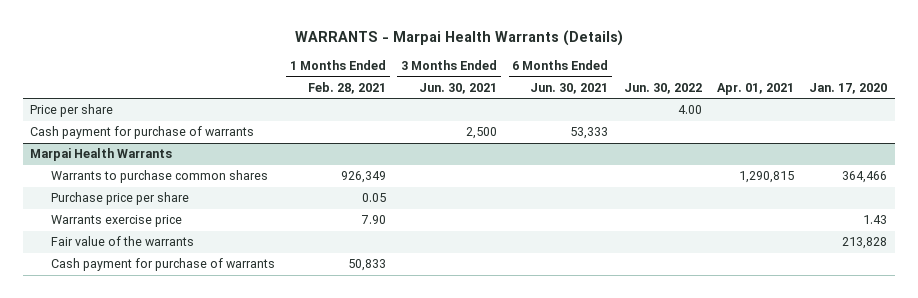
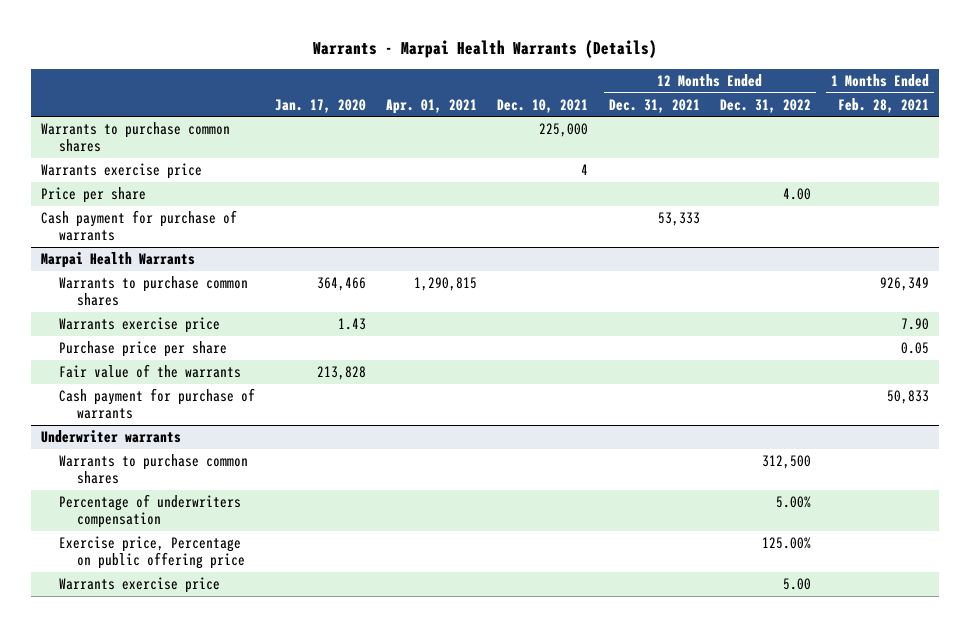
- WARRANTS - Marpai Health Warrants (Details)
+ Warrants - Marpai Health Warrants (Details)
- | 1 Months Ended Feb. 28, 2021 | 3 Months Ended Jun. 30, 2021 | 6 Months Ended Jun. 30, 2021 | Jun. 30, 2022 | Apr. 01, 2021 | Jan. 17, 2020
+ | Jan. 17, 2020 | Apr. 01, 2021 | Dec. 10, 2021 | 12 Months Ended Dec. 31, 2021 | 12 Months Ended Dec. 31, 2022 | 1 Months Ended Feb. 28, 2021
+ Warrants to purchase common shares | | | 225,000 | | |
+ Warrants exercise price | | | 4 | | |
@ Marpai Health Warrants
moved down: Purchase price per share | | | | | | 0.05
+ Underwriter warrants
+ Warrants to purchase common shares | | | | | 312,500 |
+ Percentage of underwriters compensation | | | | | 5.00% |
+ Exercise price, Percentage on public offering price | | | | | 125.00% |
+ Warrants exercise price | | | | | 5.00 |

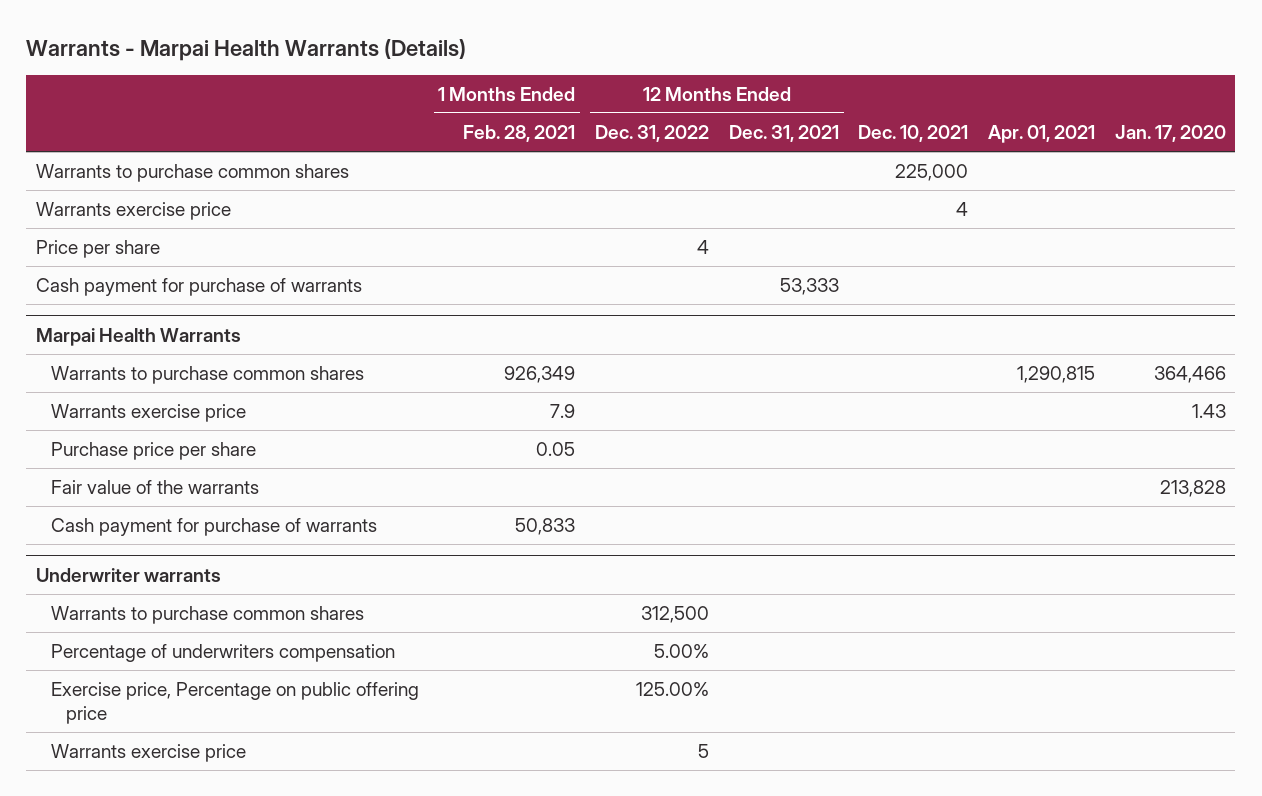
- | Jan. 17, 2020 | Apr. 01, 2021 | Dec. 10, 2021 | 12 Months Ended Dec. 31, 2021 | 12 Months Ended Dec. 31, 2022 | 1 Months Ended Feb. 28, 2021
+ | 1 Months Ended Feb. 28, 2021 | 12 Months Ended Dec. 31, 2022 | 12 Months Ended Dec. 31, 2021 | Dec. 10, 2021 | Apr. 01, 2021 | Jan. 17, 2020
- Price per share | | | | | 4.00 |
+ Price per share | | 4 | | | |
@ Marpai Health Warrants
- Warrants exercise price | 1.43 | | | | | 7.90
+ Warrants exercise price | 7.9 | | | | | 1.43
@ Underwriter warrants
- Warrants exercise price | | | | | 5.00 |
+ Warrants exercise price | | 5 | | | |

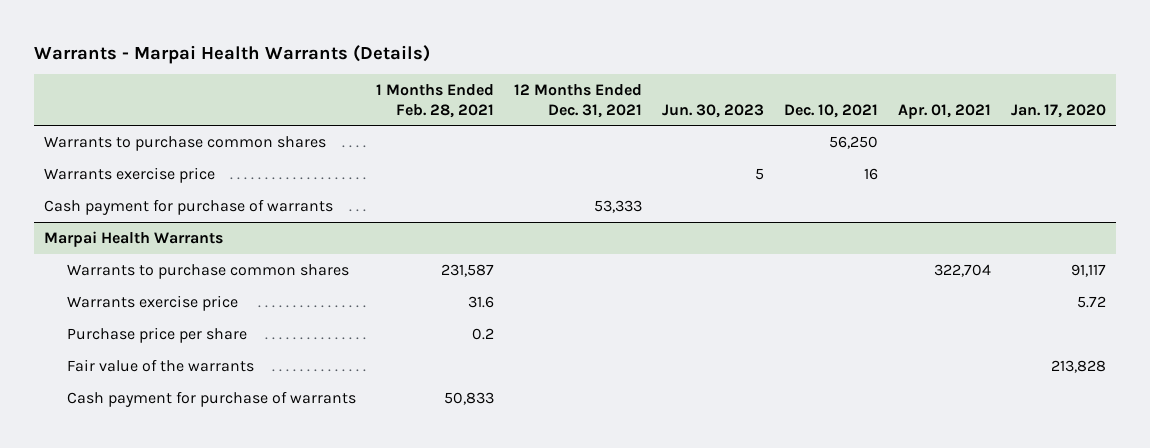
- | 1 Months Ended Feb. 28, 2021 | 12 Months Ended Dec. 31, 2022 | 12 Months Ended Dec. 31, 2021 | Dec. 10, 2021 | Apr. 01, 2021 | Jan. 17, 2020
+ | 1 Months Ended Feb. 28, 2021 | 12 Months Ended Dec. 31, 2021 | Jun. 30, 2023 | Dec. 10, 2021 | Apr. 01, 2021 | Jan. 17, 2020
- Warrants to purchase common shares | | | | 225,000 | |
- Warrants exercise price | | | | 4 | |
- Price per share | | 4 | | | |
+ Warrants to purchase common shares | | | | 56,250 | |
+ Warrants exercise price | | | 5 | 16 | |
@ Marpai Health Warrants
- Warrants to purchase common shares | 926,349 | | | | 1,290,815 | 364,466
- Warrants exercise price | 7.9 | | | | | 1.43
- Purchase price per share | 0.05 | | | | |
+ Warrants to purchase common shares | 231,587 | | | | 322,704 | 91,117
+ Warrants exercise price | 31.6 | | | | | 5.72
+ Purchase price per share | 0.2 | | | | |
- Underwriter warrants
- Warrants to purchase common shares | | 312,500 | | | |
- Percentage of underwriters compensation | | 5.00% | | | |
- Exercise price, Percentage on public offering price | | 125.00% | | | |
- Warrants exercise price | | 5 | | | |

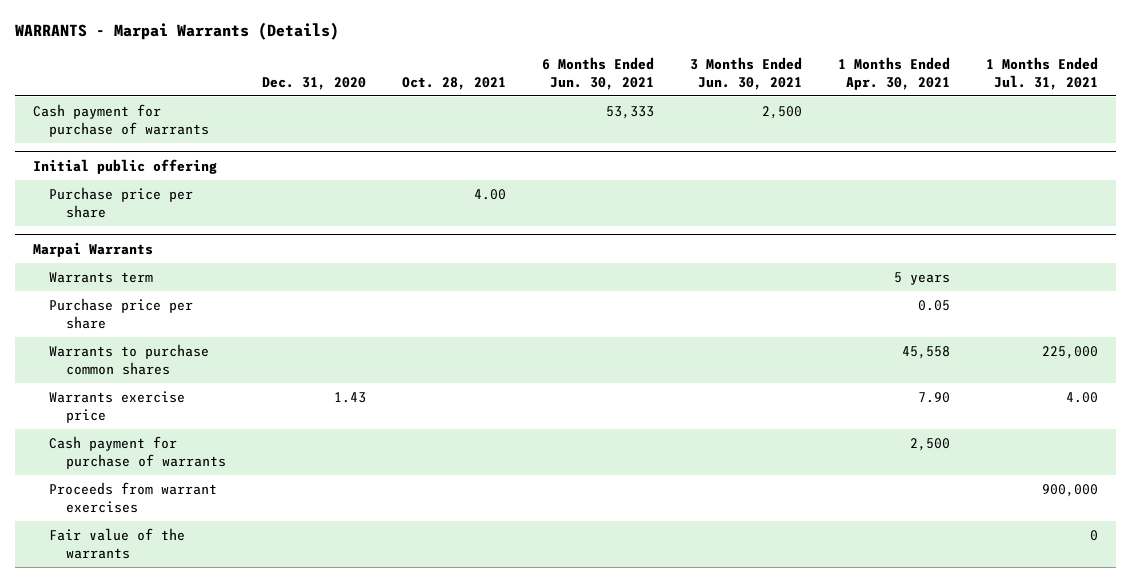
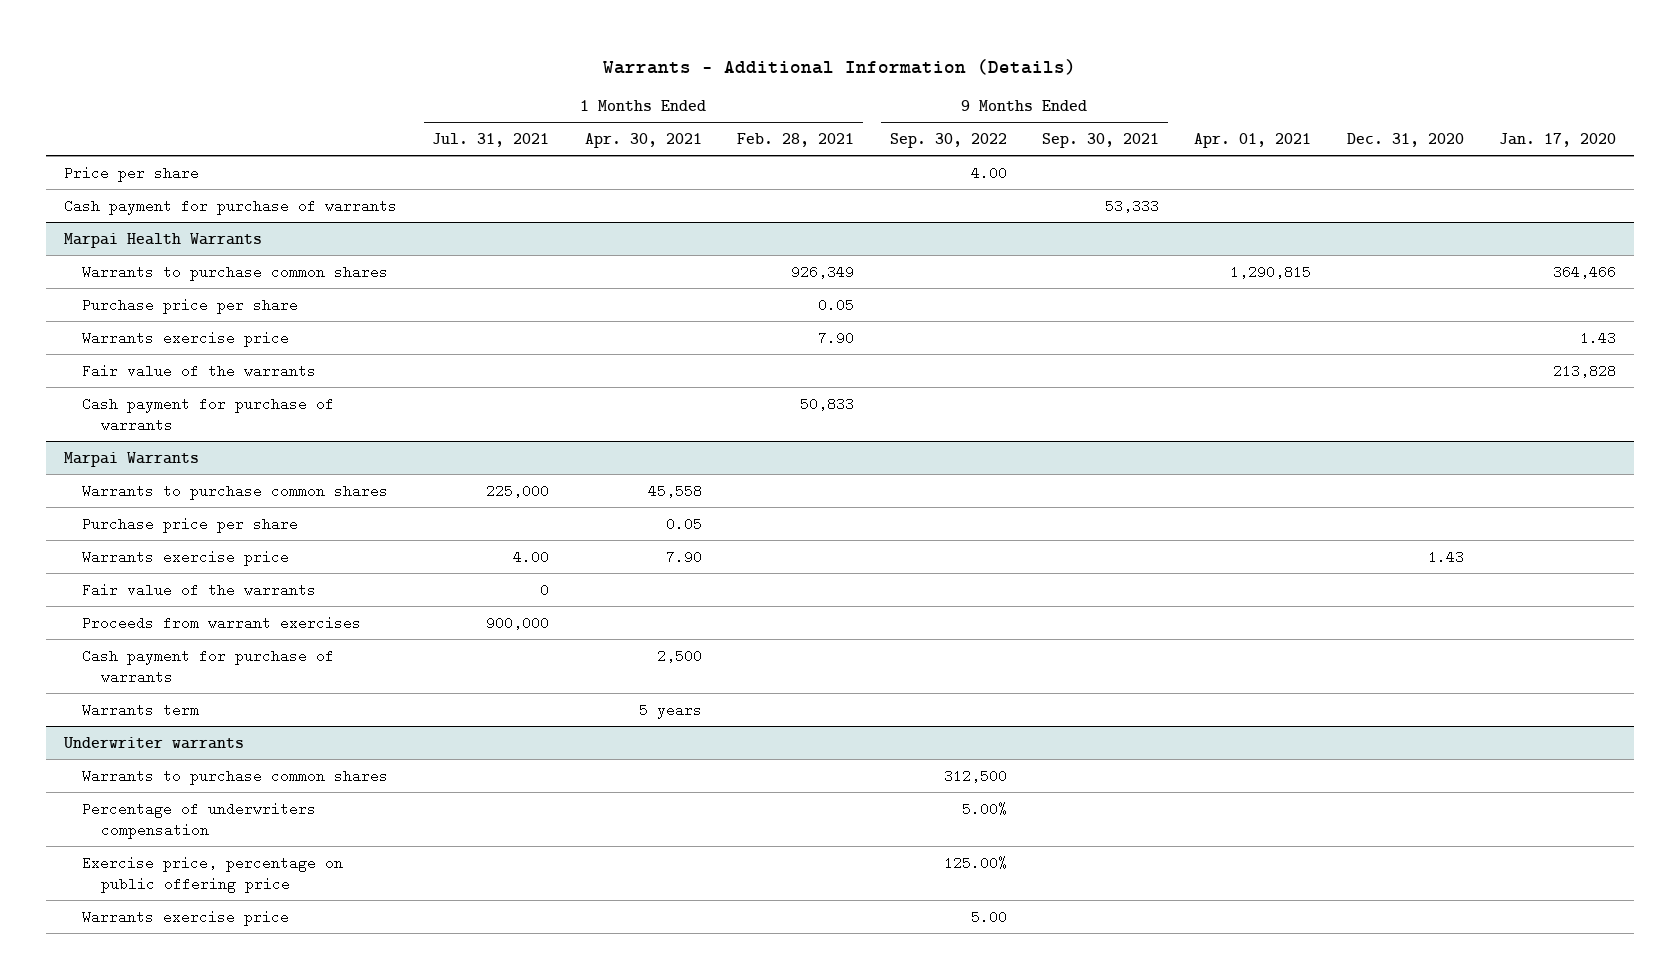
- WARRANTS - Marpai Warrants (Details)
+ Warrants - Additional Information (Details)
- | Dec. 31, 2020 | Oct. 28, 2021 | 6 Months Ended Jun. 30, 2021 | 3 Months Ended Jun. 30, 2021 | 1 Months Ended Apr. 30, 2021 | 1 Months Ended Jul. 31, 2021
+ | 1 Months Ended Jul. 31, 2021 | 1 Months Ended Apr. 30, 2021 | 1 Months Ended Feb. 28, 2021 | 9 Months Ended Sep. 30, 2022 | 9 Months Ended Sep. 30, 2021 | Apr. 01, 2021 | Dec. 31, 2020 | Jan. 17, 2020
+ Price per share | | | | 4.00 | | | |
- Initial public offering
- Purchase price per share | | 4.00 | | | |
+ Marpai Health Warrants
+ Warrants to purchase common shares | | | 926,349 | | | 1,290,815 | | 364,466
+ Purchase price per share | | | 0.05 | | | | |
+ Warrants exercise price | | | 7.90 | | | | | 1.43
+ Fair value of the warrants | | | | | | | | 213,828
+ Cash payment for purchase of warrants | | | 50,833 | | | | |
@ Marpai Warrants
moved down: Purchase price per share | | 0.05 | | | | | |
moved down: Proceeds from warrant exercises | 900,000 | | | | | | |
moved down: Cash payment for purchase of warrants | | 2,500 | | | | | |
moved down: Warrants term | | 5 years | | | | | |
+ Underwriter warrants
+ Warrants to purchase common shares | | | | 312,500 | | | |
+ Percentage of underwriters compensation | | | | 5.00% | | | |
+ Exercise price, percentage on public offering price | | | | 125.00% | | | |
+ Warrants exercise price | | | | 5.00 | | | |

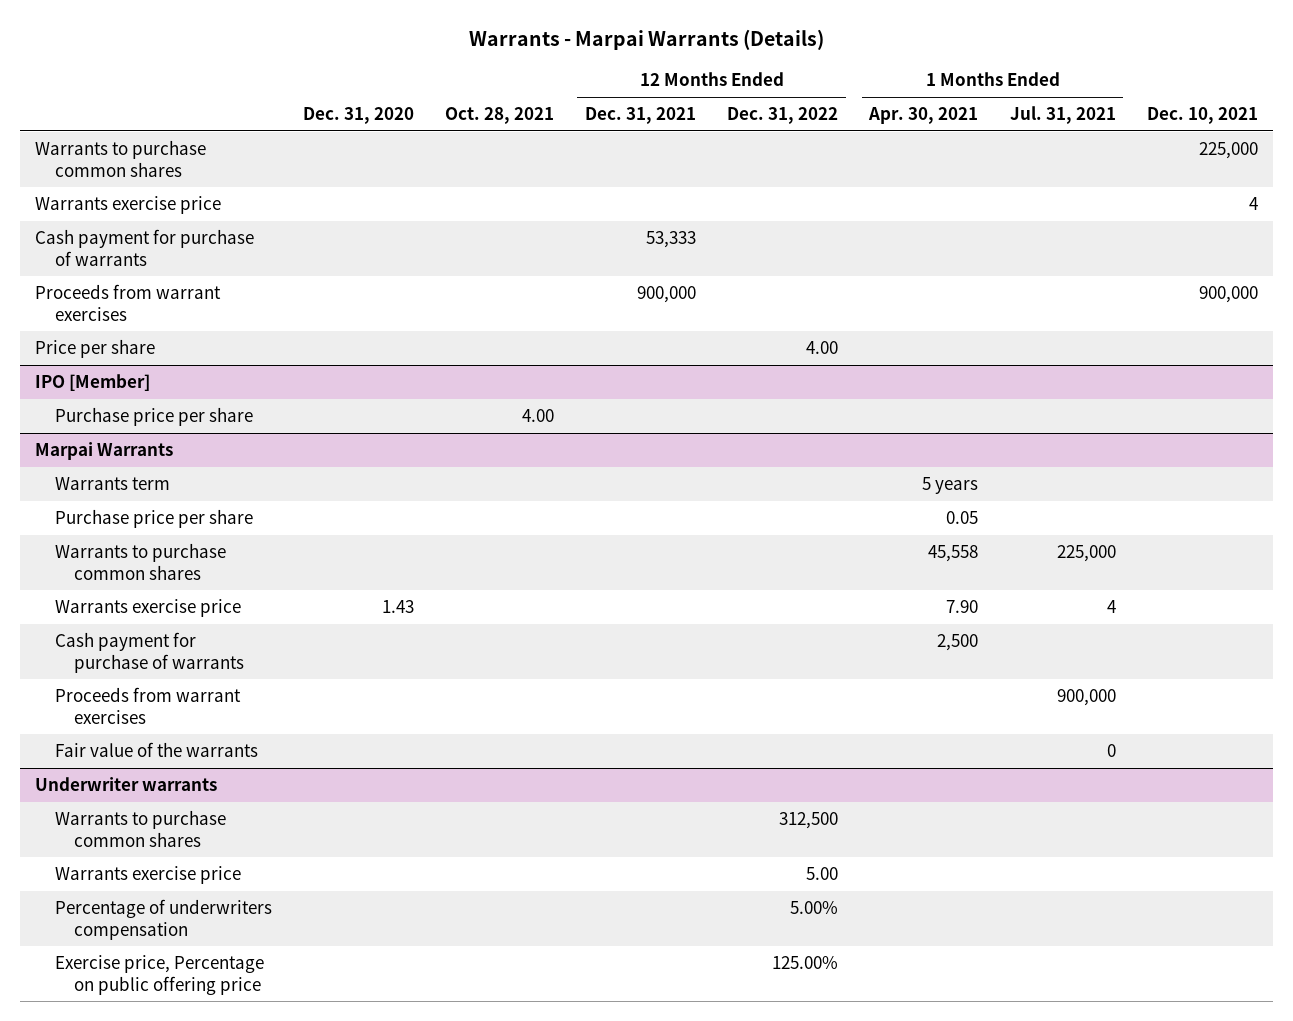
- Warrants - Additional Information (Details)
+ Warrants - Marpai Warrants (Details)
- | 1 Months Ended Jul. 31, 2021 | 1 Months Ended Apr. 30, 2021 | 1 Months Ended Feb. 28, 2021 | 9 Months Ended Sep. 30, 2022 | 9 Months Ended Sep. 30, 2021 | Apr. 01, 2021 | Dec. 31, 2020 | Jan. 17, 2020
+ | Dec. 31, 2020 | Oct. 28, 2021 | 12 Months Ended Dec. 31, 2021 | 12 Months Ended Dec. 31, 2022 | 1 Months Ended Apr. 30, 2021 | 1 Months Ended Jul. 31, 2021 | Dec. 10, 2021
+ Warrants to purchase common shares | | | | | | | 225,000
+ Warrants exercise price | | | | | | | 4
- Marpai Health Warrants
- Warrants to purchase common shares | | | 926,349 | | | 1,290,815 | | 364,466
- Purchase price per share | | | 0.05 | | | | |
- Warrants exercise price | | | 7.90 | | | | | 1.43
- Fair value of the warrants | | | | | | | | 213,828
- Cash payment for purchase of warrants | | | 50,833 | | | | |
+ Proceeds from warrant exercises | | | 900,000 | | | | 900,000
moved down: Price per share | | | | 4.00 | | |
+ IPO [Member]
+ Purchase price per share | | 4.00 | | | | |
@ Marpai Warrants
moved up: Warrants term | | | | | 5 years | |
- Warrants exercise price | 4.00 | 7.90 | | | | | 1.43 |
moved down: Warrants to purchase common shares | | | | | 45,558 | 225,000 |
+ Warrants exercise price | 1.43 | | | | 7.90 | 4 |
moved down: Proceeds from warrant exercises | | | | | | 900,000 |
moved down: Fair value of the warrants | | | | | | 0 |
@ Underwriter warrants
- Exercise price, percentage on public offering price | | | | 125.00% | | | |
moved down: Percentage of underwriters compensation | | | | 5.00% | | |
+ Exercise price, Percentage on public offering price | | | | 125.00% | | |

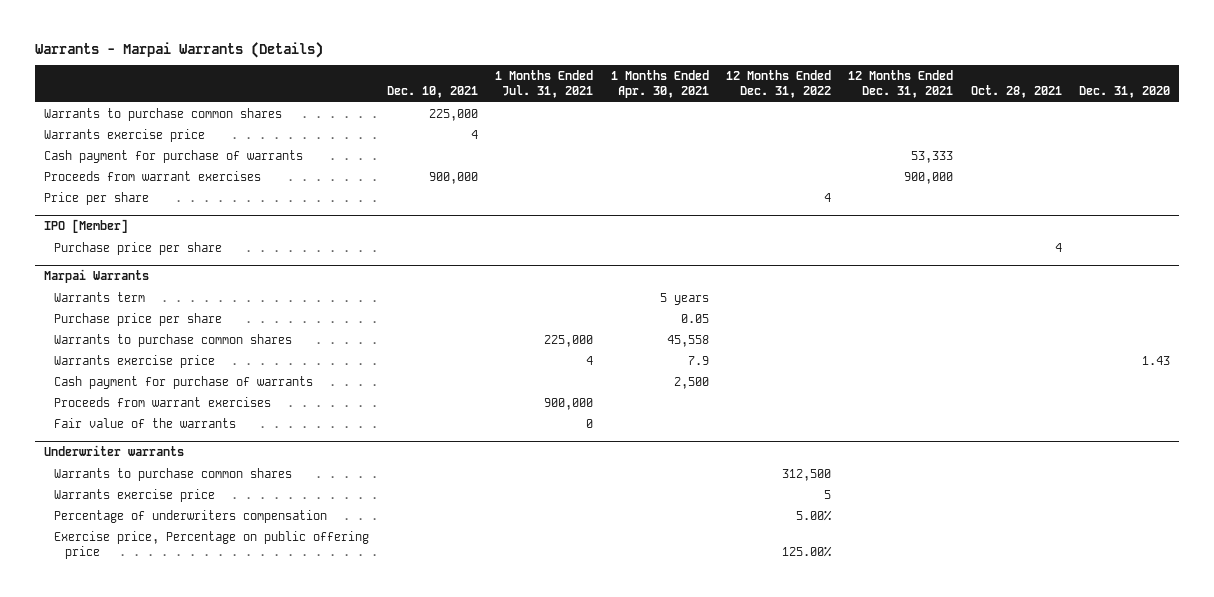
- | Dec. 31, 2020 | Oct. 28, 2021 | 12 Months Ended Dec. 31, 2021 | 12 Months Ended Dec. 31, 2022 | 1 Months Ended Apr. 30, 2021 | 1 Months Ended Jul. 31, 2021 | Dec. 10, 2021
+ | Dec. 10, 2021 | 1 Months Ended Jul. 31, 2021 | 1 Months Ended Apr. 30, 2021 | 12 Months Ended Dec. 31, 2022 | 12 Months Ended Dec. 31, 2021 | Oct. 28, 2021 | Dec. 31, 2020
- Price per share | | | | 4.00 | | |
+ Price per share | | | | 4 | | |
@ IPO [Member]
- Purchase price per share | | 4.00 | | | | |
+ Purchase price per share | | | | | | 4 |
@ Marpai Warrants
- Warrants exercise price | 1.43 | | | | 7.90 | 4 |
+ Warrants exercise price | | 4 | 7.9 | | | | 1.43
@ Underwriter warrants
- Warrants exercise price | | | | 5.00 | | |
+ Warrants exercise price | | | | 5 | | |

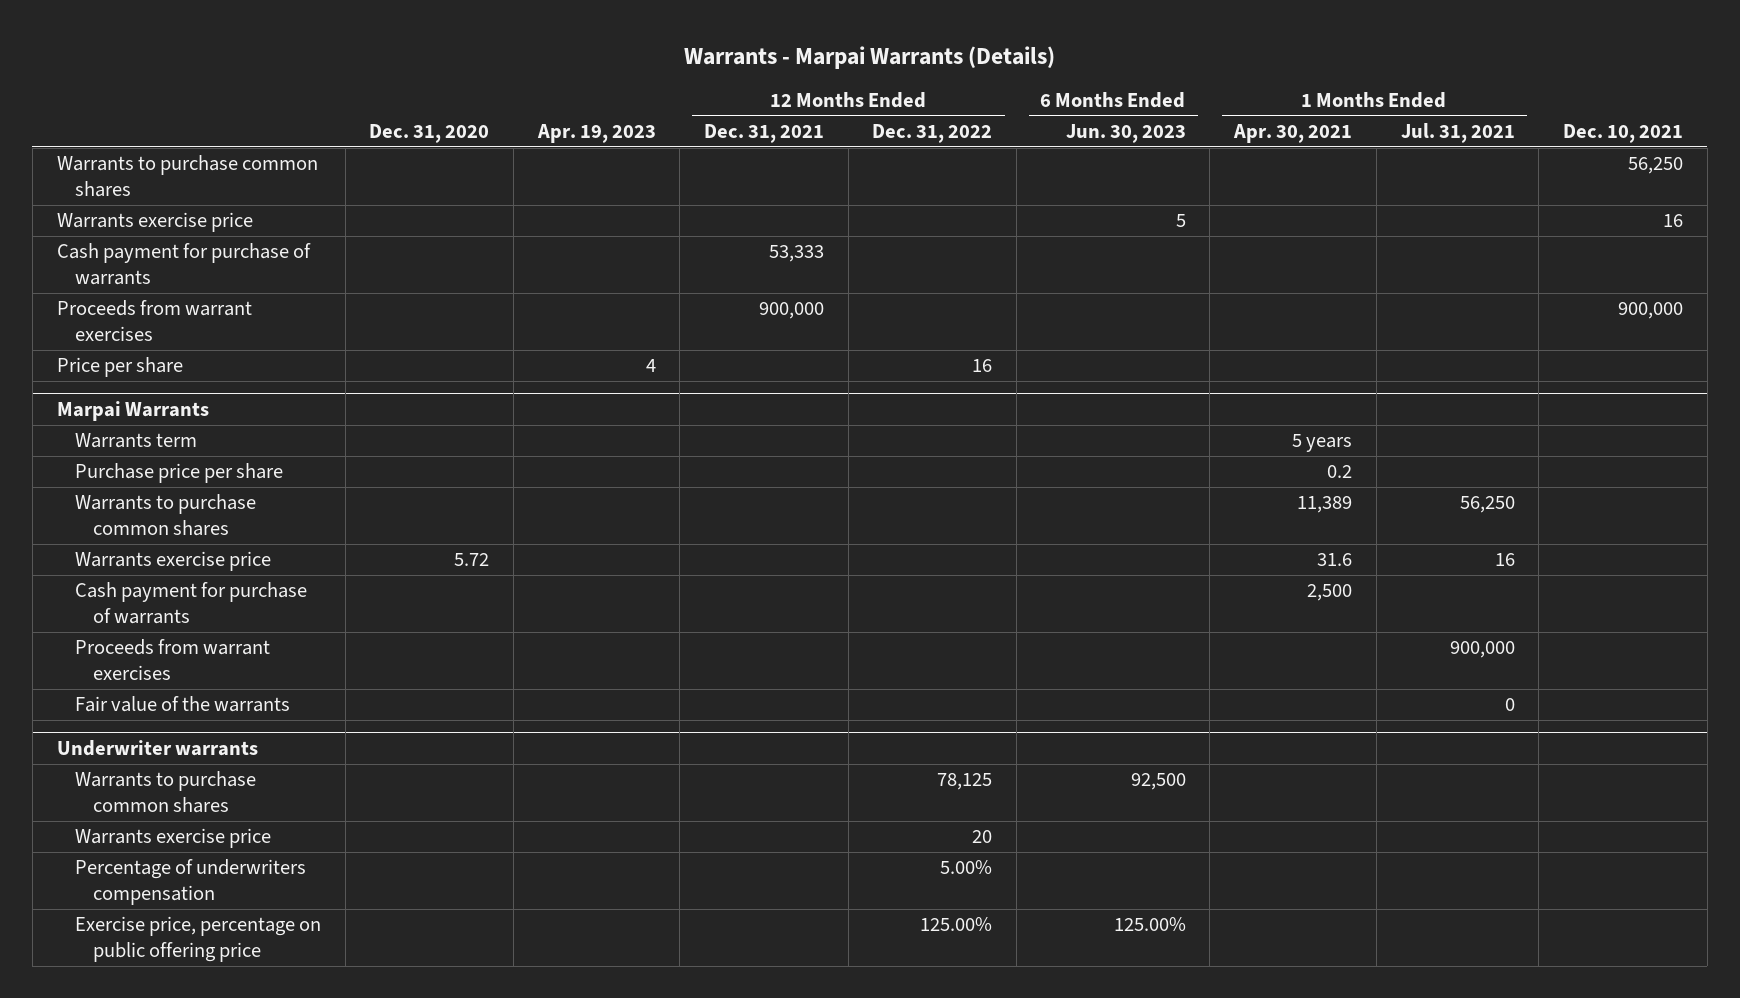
- | Dec. 10, 2021 | 1 Months Ended Jul. 31, 2021 | 1 Months Ended Apr. 30, 2021 | 12 Months Ended Dec. 31, 2022 | 12 Months Ended Dec. 31, 2021 | Oct. 28, 2021 | Dec. 31, 2020
+ | Dec. 31, 2020 | Apr. 19, 2023 | 12 Months Ended Dec. 31, 2021 | 12 Months Ended Dec. 31, 2022 | 6 Months Ended Jun. 30, 2023 | 1 Months Ended Apr. 30, 2021 | 1 Months Ended Jul. 31, 2021 | Dec. 10, 2021
- Warrants to purchase common shares | 225,000 | | | | | |
- Warrants exercise price | 4 | | | | | |
+ Warrants to purchase common shares | | | | | | | | 56,250
+ Warrants exercise price | | | | | 5 | | | 16
- Price per share | | | | 4 | | |
- IPO [Member]
- Purchase price per share | | | | | | 4 |
+ Price per share | | 4 | | 16 | | | |
@ Marpai Warrants
- Purchase price per share | | | 0.05 | | | |
- Warrants to purchase common shares | | 225,000 | 45,558 | | | |
- Warrants exercise price | | 4 | 7.9 | | | | 1.43
+ Purchase price per share | | | | | | 0.2 | |
+ Warrants to purchase common shares | | | | | | 11,389 | 56,250 |
+ Warrants exercise price | 5.72 | | | | | 31.6 | 16 |
@ Underwriter warrants
- Warrants to purchase common shares | | | | 312,500 | | |
- Warrants exercise price | | | | 5 | | |
+ Warrants to purchase common shares | | | | 78,125 | 92,500 | | |
+ Warrants exercise price | | | | 20 | | | |
- Exercise price, Percentage on public offering price | | | | 125.00% | | |
+ Exercise price, percentage on public offering price | | | | 125.00% | 125.00% | | |

